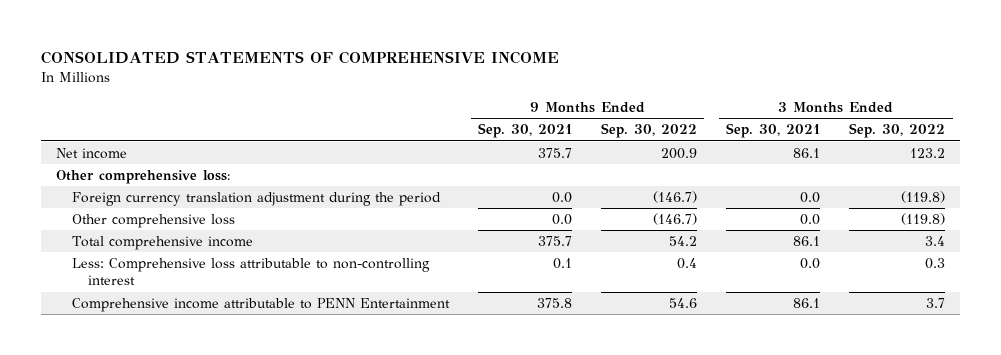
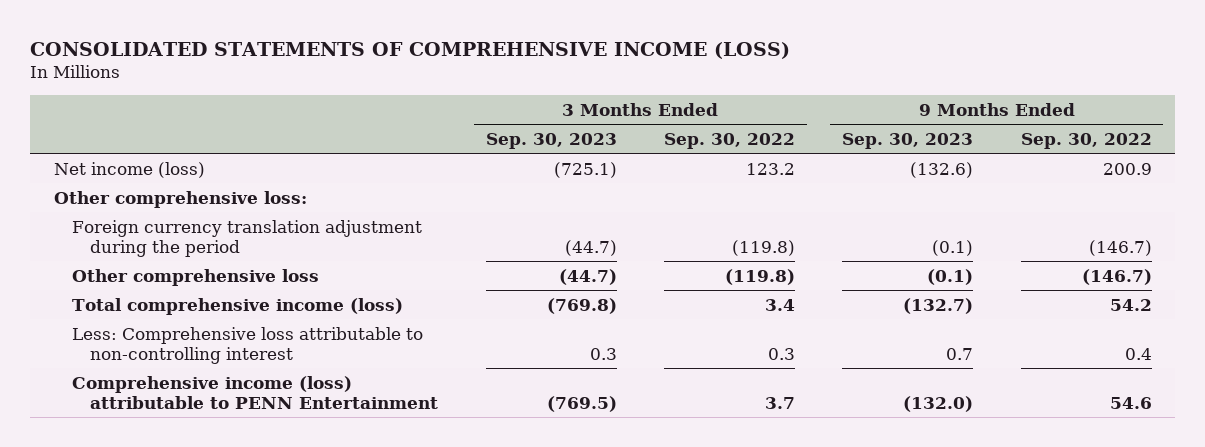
- CONSOLIDATED STATEMENTS OF COMPREHENSIVE INCOME
+ CONSOLIDATED STATEMENTS OF COMPREHENSIVE INCOME (LOSS)
- | 9 Months Ended Sep. 30, 2021 | 9 Months Ended Sep. 30, 2022 | 3 Months Ended Sep. 30, 2021 | 3 Months Ended Sep. 30, 2022
+ | 3 Months Ended Sep. 30, 2023 | 3 Months Ended Sep. 30, 2022 | 9 Months Ended Sep. 30, 2023 | 9 Months Ended Sep. 30, 2022
- Net income | 375.7 | 200.9 | 86.1 | 123.2
+ Net income (loss) | (725.1) | 123.2 | (132.6) | 200.9
- Total comprehensive income | 375.7 | 54.2 | 86.1 | 3.4
+ Total comprehensive income (loss) | (769.8) | 3.4 | (132.7) | 54.2
- Comprehensive income attributable to PENN Entertainment | 375.8 | 54.6 | 86.1 | 3.7
+ Comprehensive income (loss) attributable to PENN Entertainment | (769.5) | 3.7 | (132.0) | 54.6

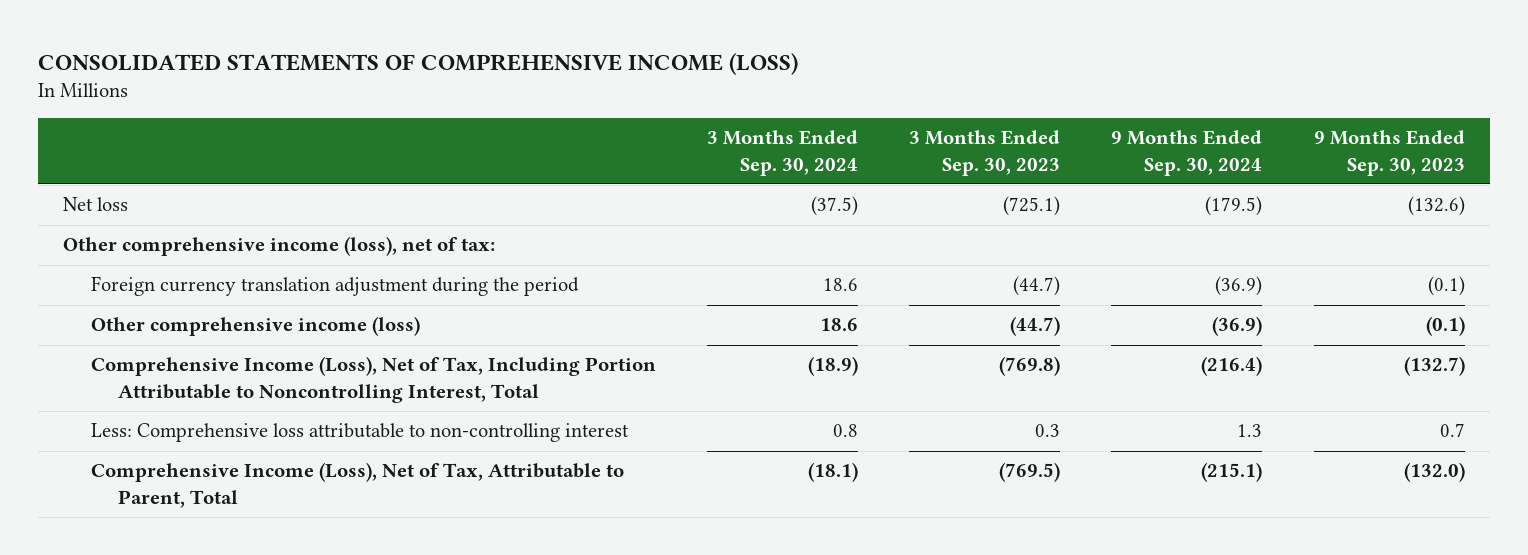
- | 3 Months Ended Sep. 30, 2023 | 3 Months Ended Sep. 30, 2022 | 9 Months Ended Sep. 30, 2023 | 9 Months Ended Sep. 30, 2022
+ | 3 Months Ended Sep. 30, 2024 | 3 Months Ended Sep. 30, 2023 | 9 Months Ended Sep. 30, 2024 | 9 Months Ended Sep. 30, 2023
- Net income (loss) | (725.1) | 123.2 | (132.6) | 200.9
- Other comprehensive loss:
+ Net loss | (37.5) | (725.1) | (179.5) | (132.6)
+ Other comprehensive income (loss), net of tax:
- Other comprehensive loss | (44.7) | (119.8) | (0.1) | (146.7)
- Total comprehensive income (loss) | (769.8) | 3.4 | (132.7) | 54.2
+ Other comprehensive income (loss) | 18.6 | (44.7) | (36.9) | (0.1)
+ Comprehensive Income (Loss), Net of Tax, Including Portion Attributable to Noncontrolling Interest, Total | (18.9) | (769.8) | (216.4) | (132.7)
- Comprehensive income (loss) attributable to PENN Entertainment | (769.5) | 3.7 | (132.0) | 54.6
+ Comprehensive Income (Loss), Net of Tax, Attributable to Parent, Total | (18.1) | (769.5) | (215.1) | (132.0)

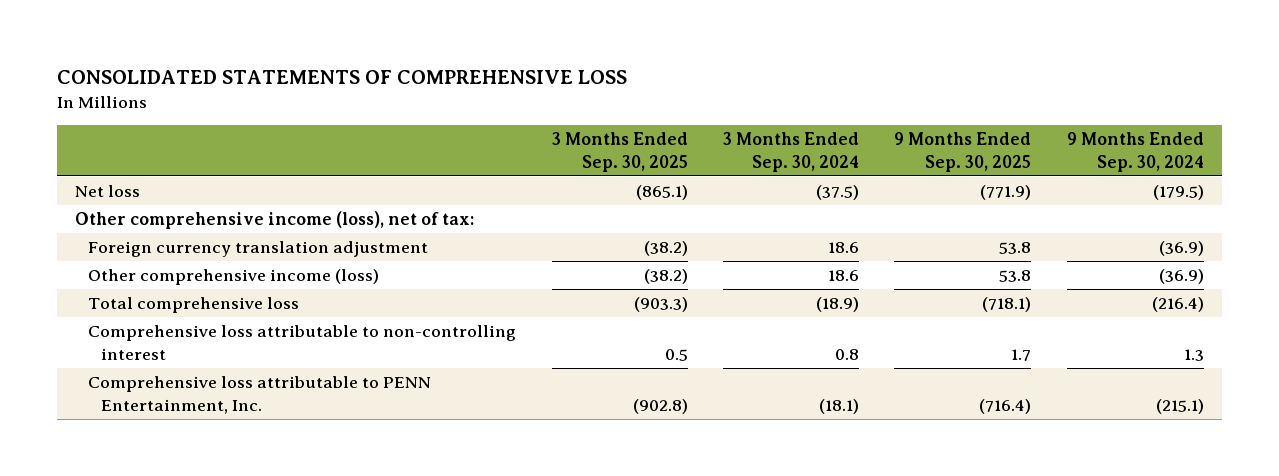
- CONSOLIDATED STATEMENTS OF COMPREHENSIVE INCOME (LOSS)
+ CONSOLIDATED STATEMENTS OF COMPREHENSIVE LOSS
- | 3 Months Ended Sep. 30, 2024 | 3 Months Ended Sep. 30, 2023 | 9 Months Ended Sep. 30, 2024 | 9 Months Ended Sep. 30, 2023
+ | 3 Months Ended Sep. 30, 2025 | 3 Months Ended Sep. 30, 2024 | 9 Months Ended Sep. 30, 2025 | 9 Months Ended Sep. 30, 2024
- Foreign currency translation adjustment during the period | 18.6 | (44.7) | (36.9) | (0.1)
+ Foreign currency translation adjustment | (38.2) | 18.6 | 53.8 | (36.9)
- Comprehensive Income (Loss), Net of Tax, Including Portion Attributable to Noncontrolling Interest, Total | (18.9) | (769.8) | (216.4) | (132.7)
- Less: Comprehensive loss attributable to non-controlling interest | 0.8 | 0.3 | 1.3 | 0.7
- Comprehensive Income (Loss), Net of Tax, Attributable to Parent, Total | (18.1) | (769.5) | (215.1) | (132.0)
+ Total comprehensive loss | (903.3) | (18.9) | (718.1) | (216.4)
+ Comprehensive loss attributable to non-controlling interest | 0.5 | 0.8 | 1.7 | 1.3
+ Comprehensive loss attributable to PENN Entertainment, Inc. | (902.8) | (18.1) | (716.4) | (215.1)

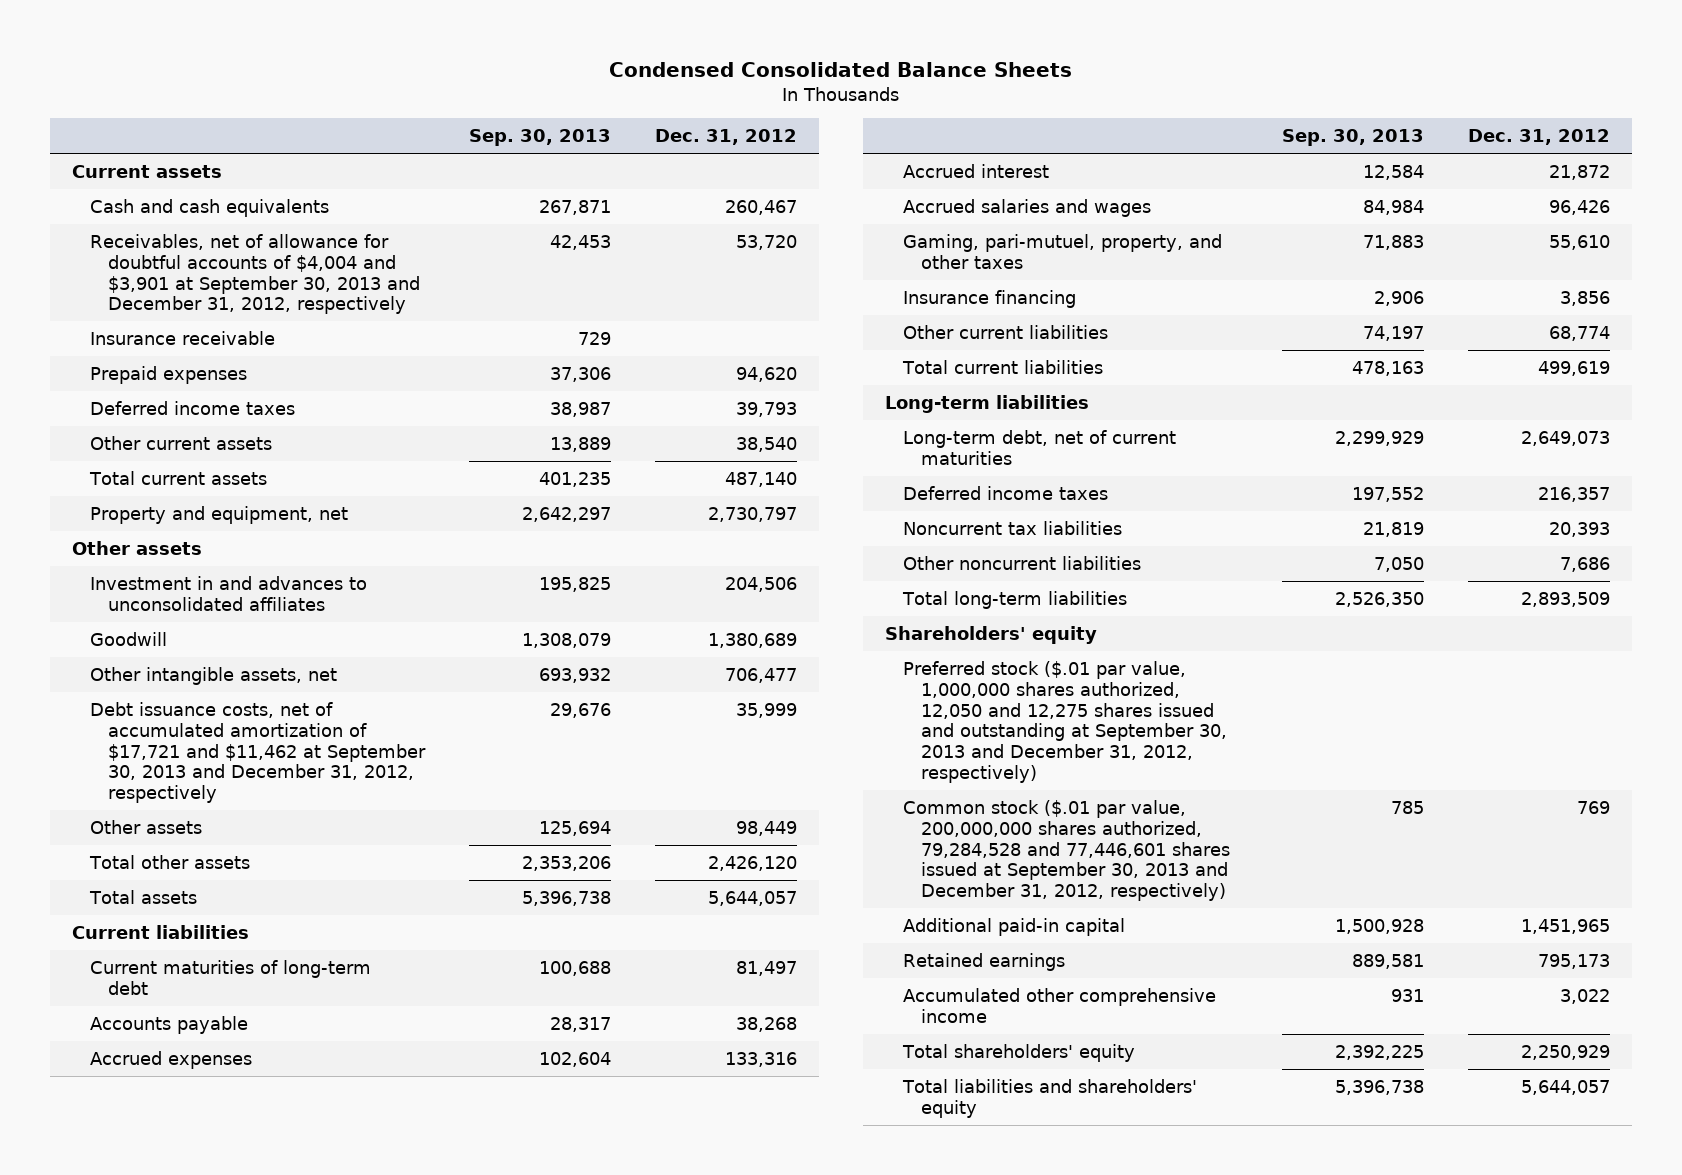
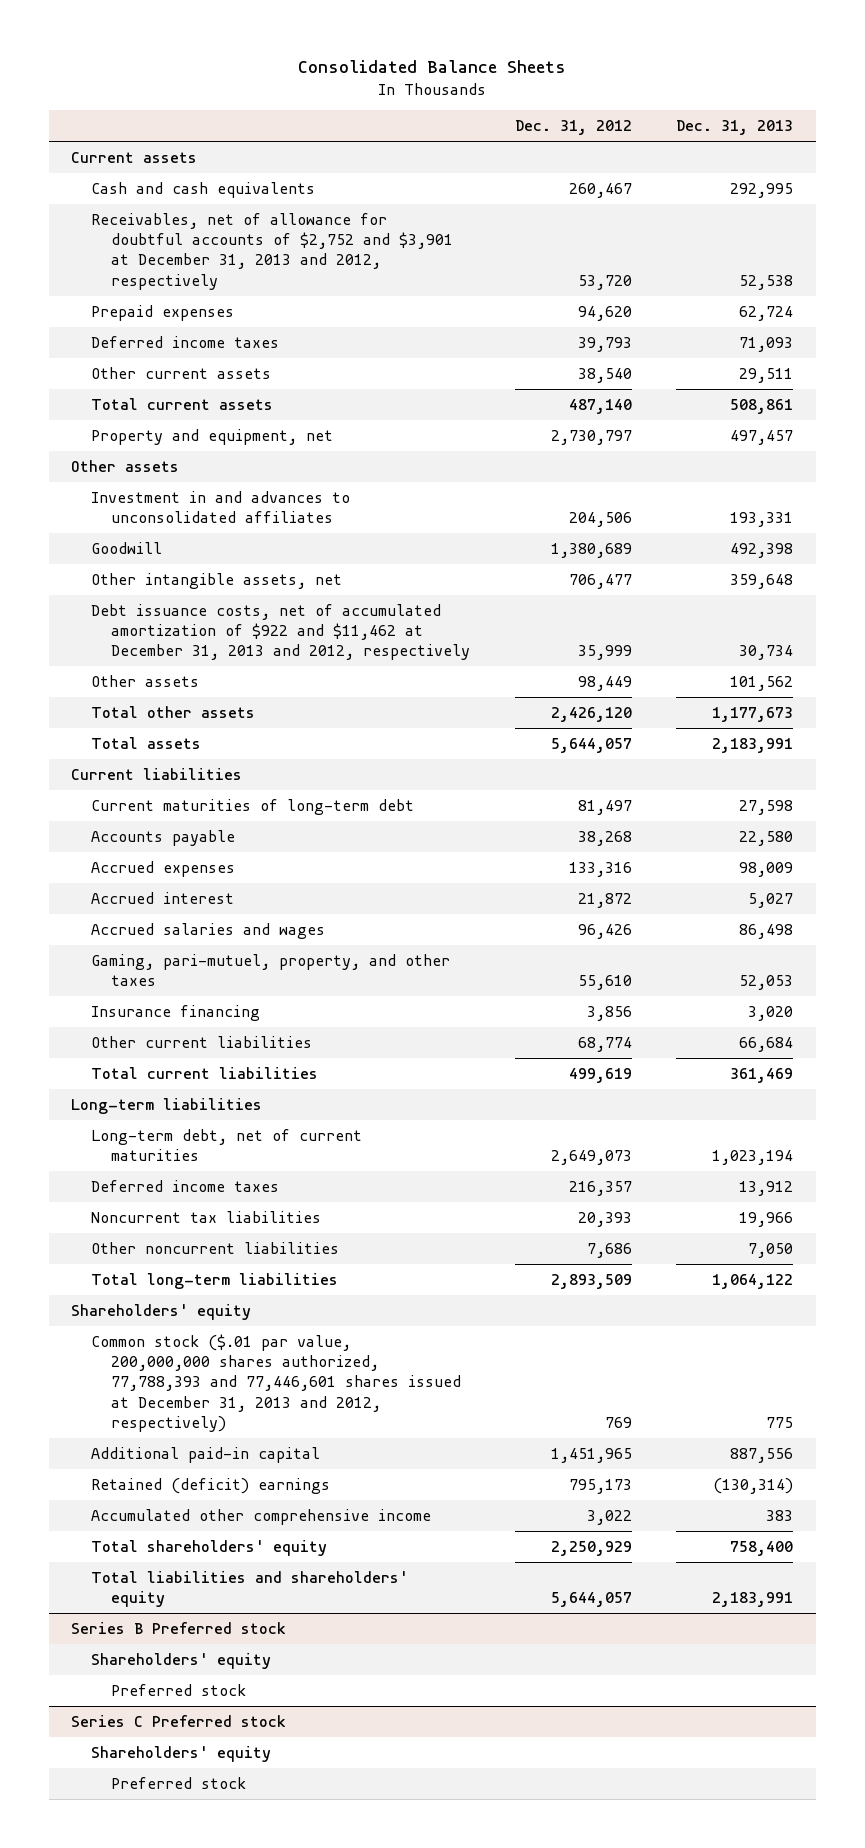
- Condensed Consolidated Balance Sheets
+ Consolidated Balance Sheets
- | Sep. 30, 2013 | Dec. 31, 2012
+ | Dec. 31, 2012 | Dec. 31, 2013
- Receivables, net of allowance for doubtful accounts of $4,004 and $3,901 at September 30, 2013 and December 31, 2012, respectively | 42,453 | 53,720
- Insurance receivable | 729 |
+ Receivables, net of allowance for doubtful accounts of $2,752 and $3,901 at December 31, 2013 and 2012, respectively | 53,720 | 52,538
- Debt issuance costs, net of accumulated amortization of $17,721 and $11,462 at September 30, 2013 and December 31, 2012, respectively | 29,676 | 35,999
+ Debt issuance costs, net of accumulated amortization of $922 and $11,462 at December 31, 2013 and 2012, respectively | 35,999 | 30,734
- Preferred stock ($.01 par value, 1,000,000 shares authorized, 12,050 and 12,275 shares issued and outstanding at September 30, 2013 and December 31, 2012, respectively)
- Common stock ($.01 par value, 200,000,000 shares authorized, 79,284,528 and 77,446,601 shares issued at September 30, 2013 and December 31, 2012, respectively) | 785 | 769
+ Common stock ($.01 par value, 200,000,000 shares authorized, 77,788,393 and 77,446,601 shares issued at December 31, 2013 and 2012, respectively) | 769 | 775
- Retained earnings | 889,581 | 795,173
+ Retained (deficit) earnings | 795,173 | (130,314)
+ Series B Preferred stock
+ Shareholders' equity
+ Preferred stock
+ Series C Preferred stock
+ Shareholders' equity
+ Preferred stock

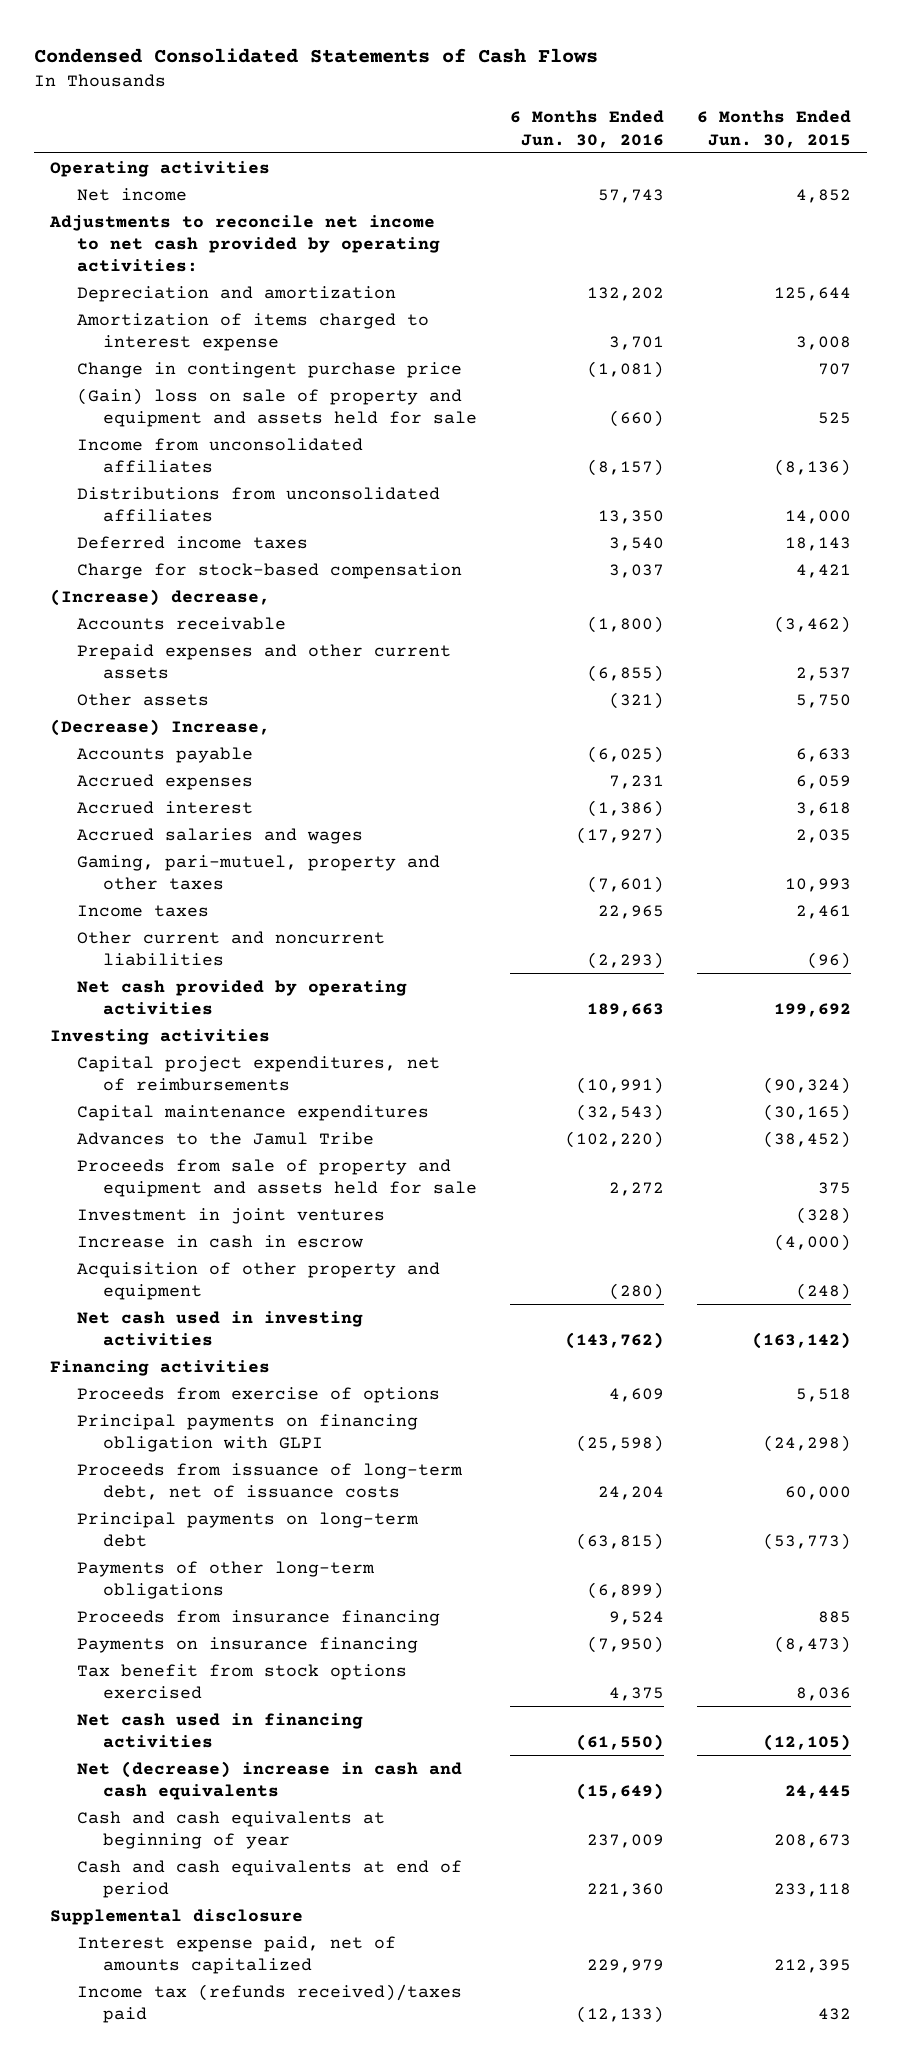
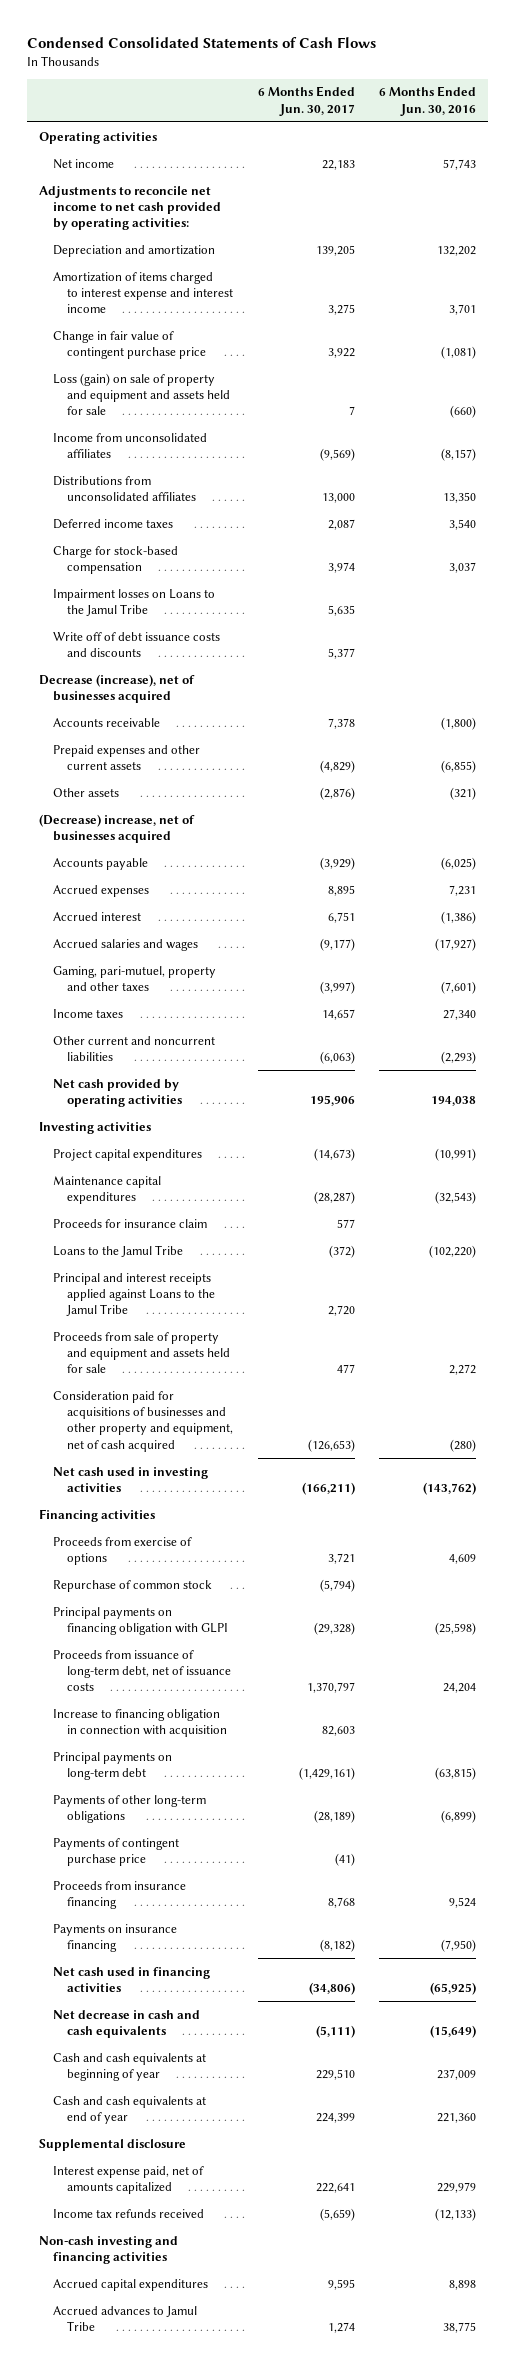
- | 6 Months Ended Jun. 30, 2016 | 6 Months Ended Jun. 30, 2015
+ | 6 Months Ended Jun. 30, 2017 | 6 Months Ended Jun. 30, 2016
- Amortization of items charged to interest expense | 3,701 | 3,008
- Change in contingent purchase price | (1,081) | 707
- (Gain) loss on sale of property and equipment and assets held for sale | (660) | 525
+ Amortization of items charged to interest expense and interest income | 3,275 | 3,701
+ Change in fair value of contingent purchase price | 3,922 | (1,081)
+ Loss (gain) on sale of property and equipment and assets held for sale | 7 | (660)
- (Increase) decrease,
+ Impairment losses on Loans to the Jamul Tribe | 5,635 |
+ Write off of debt issuance costs and discounts | 5,377 |
+ Decrease (increase), net of businesses acquired
- (Decrease) Increase,
+ (Decrease) increase, net of businesses acquired
- Income taxes | 22,965 | 2,461
+ Income taxes | 14,657 | 27,340
- Net cash provided by operating activities | 189,663 | 199,692
+ Net cash provided by operating activities | 195,906 | 194,038
- Capital project expenditures, net of reimbursements | (10,991) | (90,324)
- Capital maintenance expenditures | (32,543) | (30,165)
- Advances to the Jamul Tribe | (102,220) | (38,452)
+ Project capital expenditures | (14,673) | (10,991)
+ Maintenance capital expenditures | (28,287) | (32,543)
+ Proceeds for insurance claim | 577 |
+ Loans to the Jamul Tribe | (372) | (102,220)
+ Principal and interest receipts applied against Loans to the Jamul Tribe | 2,720 |
- Investment in joint ventures | | (328)
- Increase in cash in escrow | | (4,000)
- Acquisition of other property and equipment | (280) | (248)
+ Consideration paid for acquisitions of businesses and other property and equipment, net of cash acquired | (126,653) | (280)
+ Repurchase of common stock | (5,794) |
+ Increase to financing obligation in connection with acquisition | 82,603 |
+ Payments of contingent purchase price | (41) |
- Tax benefit from stock options exercised | 4,375 | 8,036
- Net cash used in financing activities | (61,550) | (12,105)
- Net (decrease) increase in cash and cash equivalents | (15,649) | 24,445
+ Net cash used in financing activities | (34,806) | (65,925)
+ Net decrease in cash and cash equivalents | (5,111) | (15,649)
- Cash and cash equivalents at end of period | 221,360 | 233,118
+ Cash and cash equivalents at end of year | 224,399 | 221,360
- Income tax (refunds received)/taxes paid | (12,133) | 432
+ Income tax refunds received | (5,659) | (12,133)
+ Non-cash investing and financing activities
+ Accrued capital expenditures | 9,595 | 8,898
+ Accrued advances to Jamul Tribe | 1,274 | 38,775

